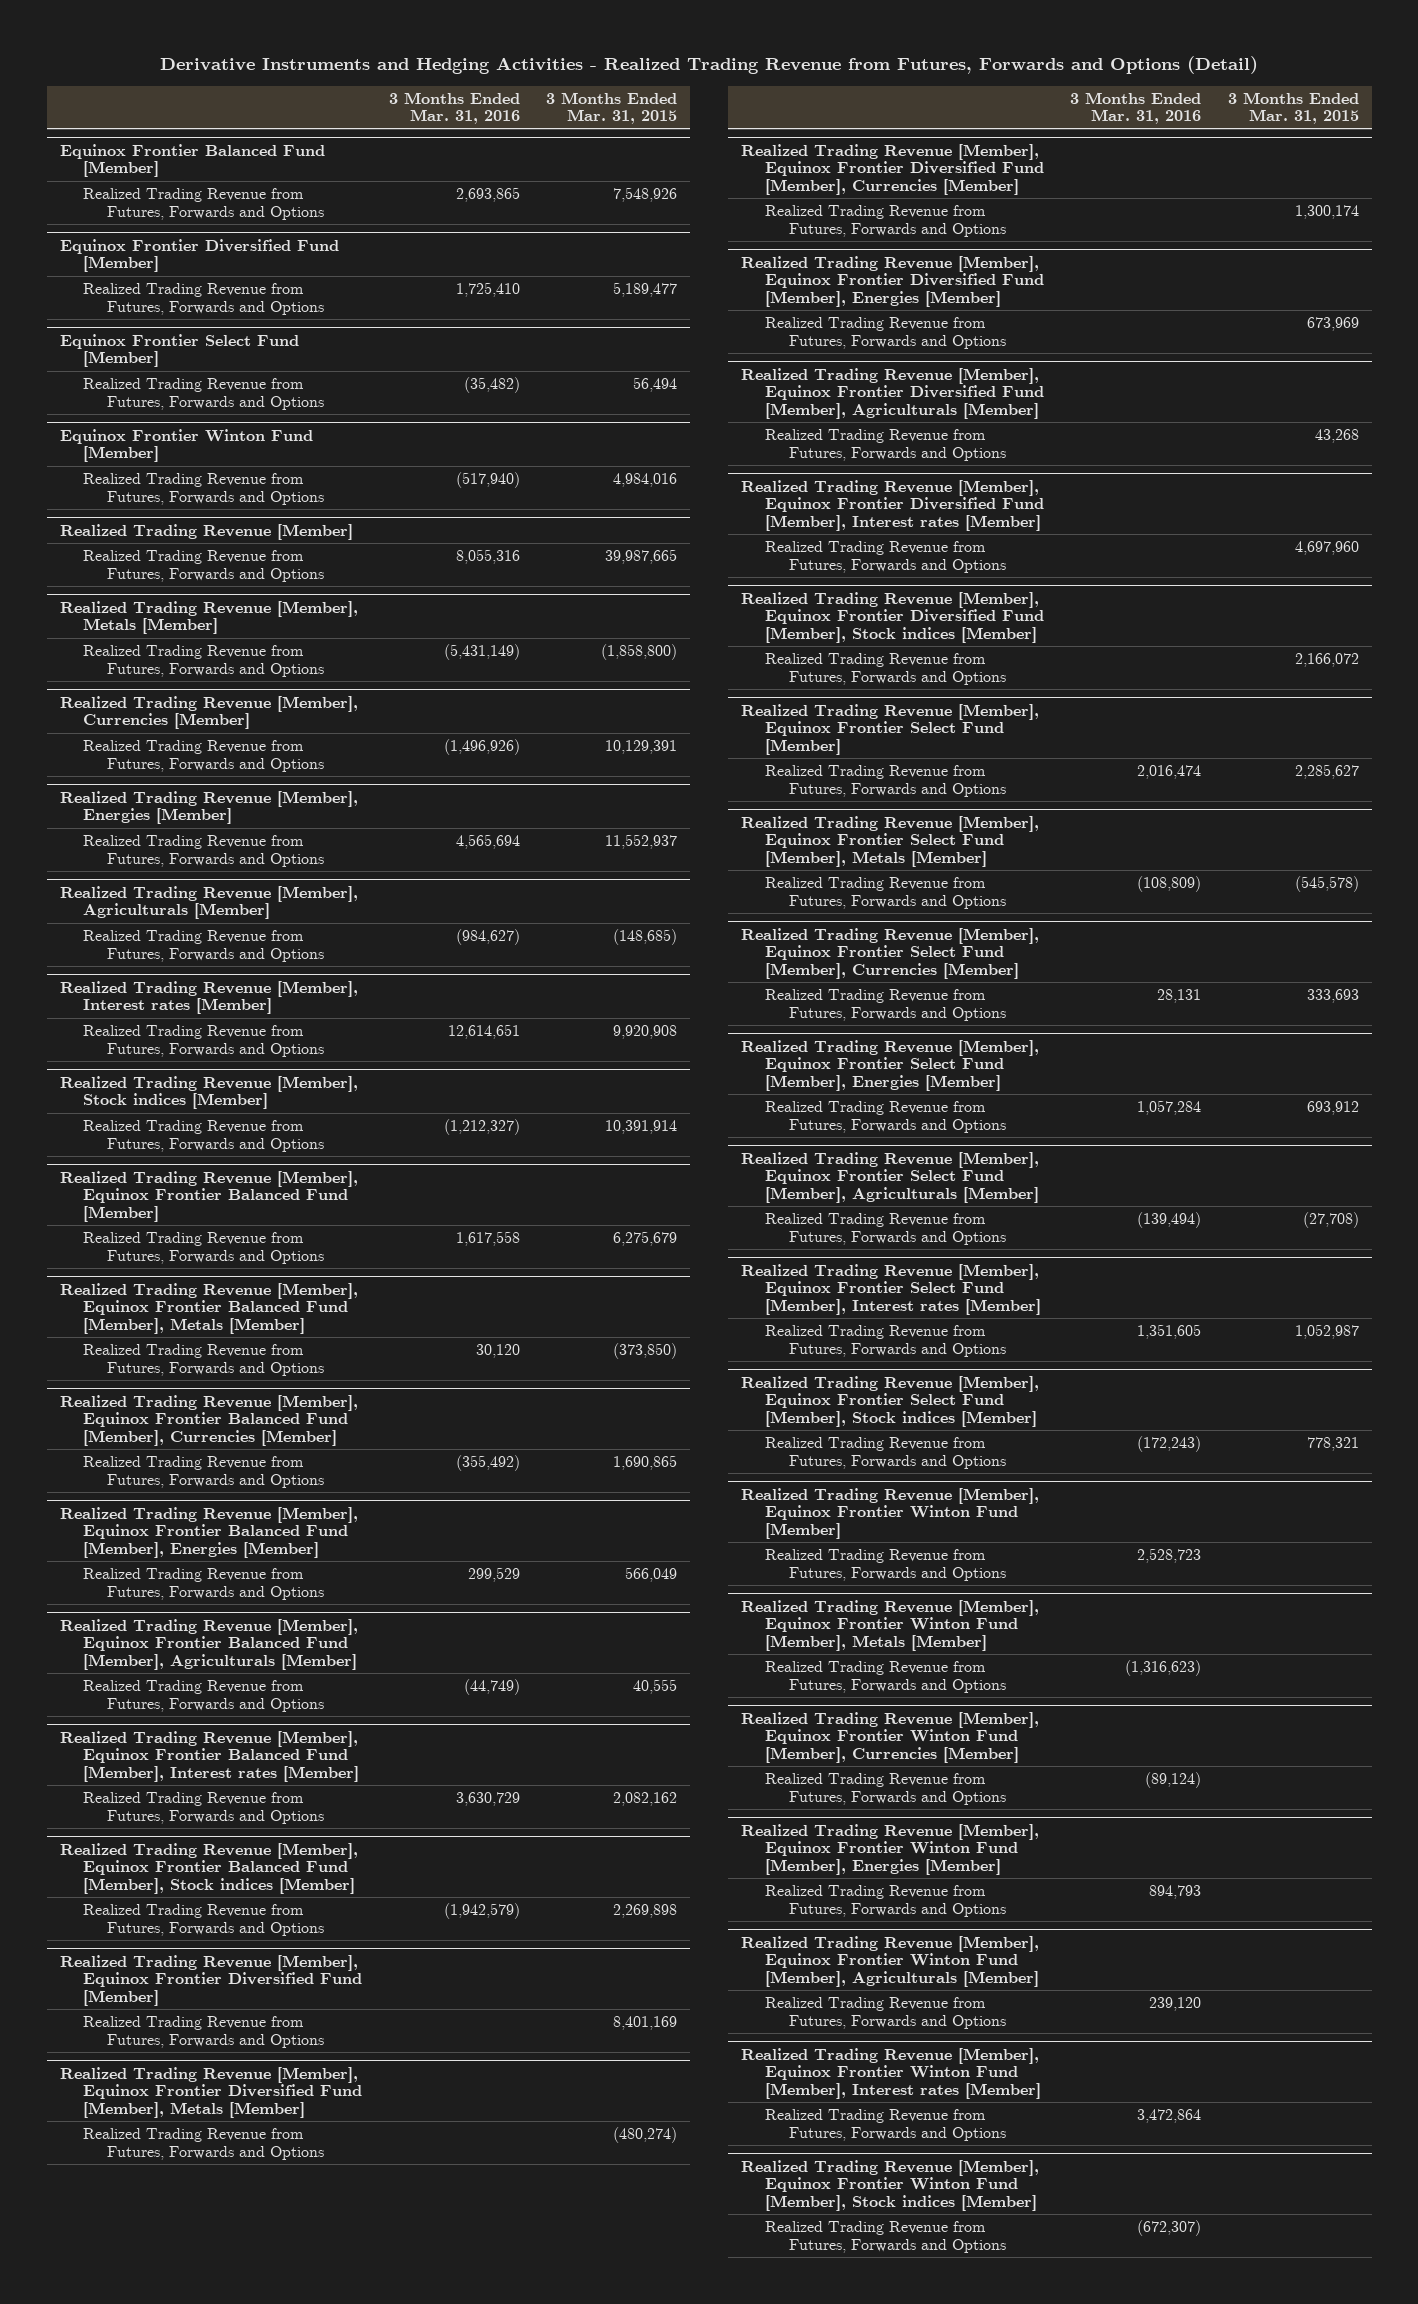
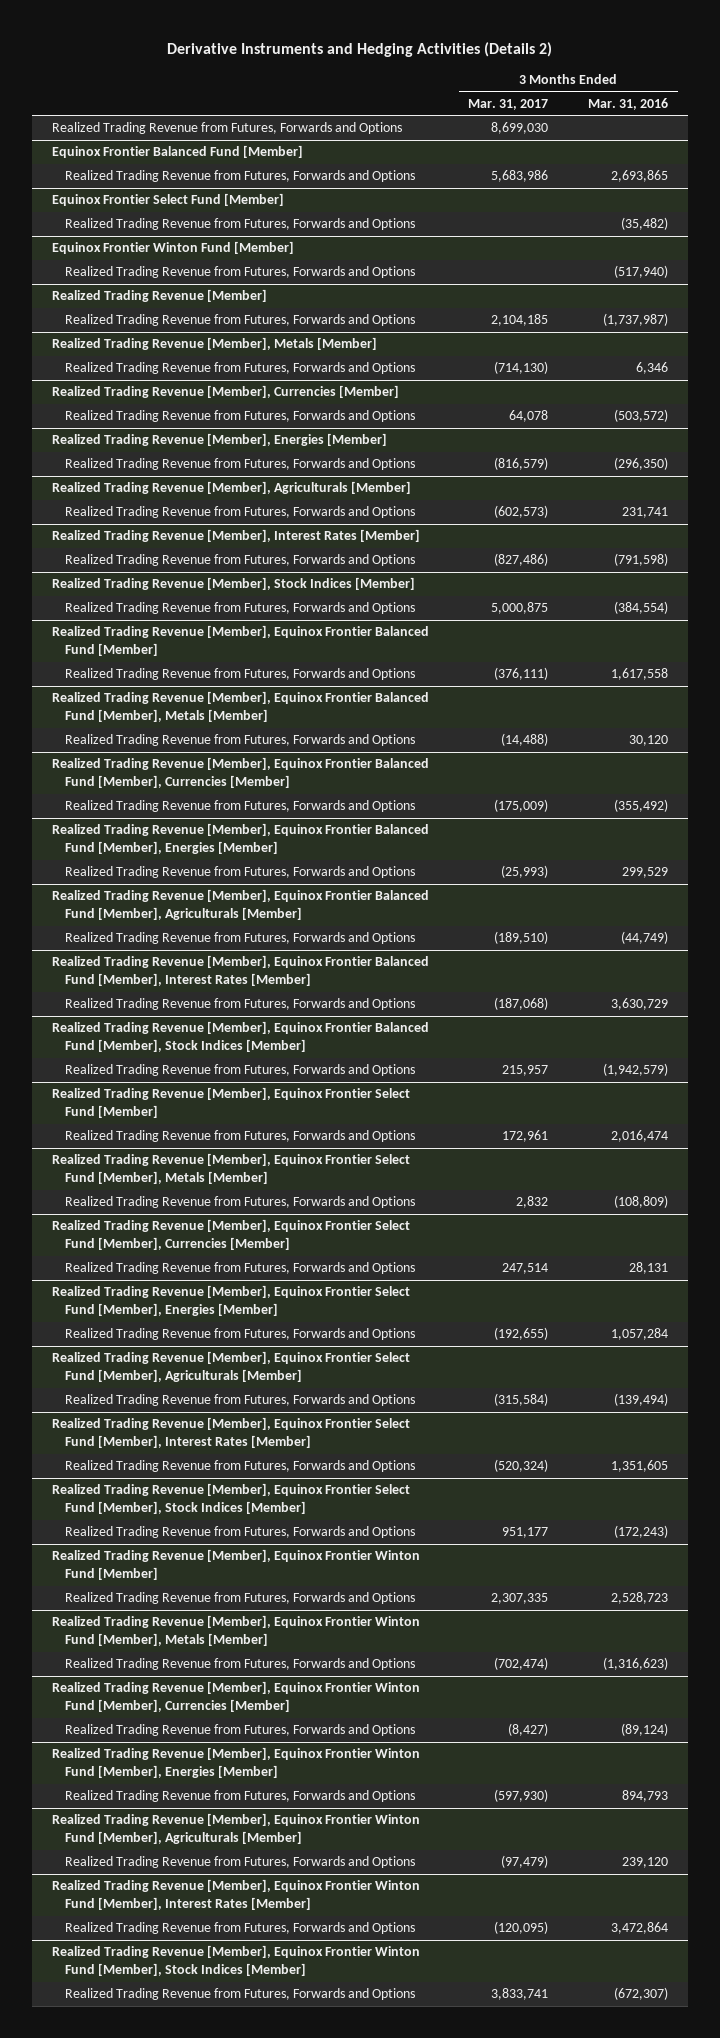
- Derivative Instruments and Hedging Activities - Realized Trading Revenue from Futures, Forwards and Options (Detail)
+ Derivative Instruments and Hedging Activities (Details 2)
- | 3 Months Ended Mar. 31, 2016 | 3 Months Ended Mar. 31, 2015
+ | 3 Months Ended Mar. 31, 2017 | 3 Months Ended Mar. 31, 2016
+ Realized Trading Revenue from Futures, Forwards and Options | 8,699,030 |
- Equinox Frontier Diversified Fund [Member]
- Realized Trading Revenue from Futures, Forwards and Options | 1,725,410 | 5,189,477
@ Realized Trading Revenue [Member]
- Realized Trading Revenue from Futures, Forwards and Options | 8,055,316 | 39,987,665
+ Realized Trading Revenue from Futures, Forwards and Options | 2,104,185 | (1,737,987)
@ Realized Trading Revenue [Member], Metals [Member]
- Realized Trading Revenue from Futures, Forwards and Options | (5,431,149) | (1,858,800)
+ Realized Trading Revenue from Futures, Forwards and Options | (714,130) | 6,346
@ Realized Trading Revenue [Member], Currencies [Member]
- Realized Trading Revenue from Futures, Forwards and Options | (1,496,926) | 10,129,391
+ Realized Trading Revenue from Futures, Forwards and Options | 64,078 | (503,572)
@ Realized Trading Revenue [Member], Energies [Member]
- Realized Trading Revenue from Futures, Forwards and Options | 4,565,694 | 11,552,937
+ Realized Trading Revenue from Futures, Forwards and Options | (816,579) | (296,350)
@ Realized Trading Revenue [Member], Agriculturals [Member]
- Realized Trading Revenue from Futures, Forwards and Options | (984,627) | (148,685)
- Realized Trading Revenue [Member], Interest rates [Member]
- Realized Trading Revenue from Futures, Forwards and Options | 12,614,651 | 9,920,908
- Realized Trading Revenue [Member], Stock indices [Member]
- Realized Trading Revenue from Futures, Forwards and Options | (1,212,327) | 10,391,914
@ Realized Trading Revenue [Member], Agriculturals [Member]
+ Realized Trading Revenue from Futures, Forwards and Options | (602,573) | 231,741
+ Realized Trading Revenue [Member], Interest Rates [Member]
+ Realized Trading Revenue from Futures, Forwards and Options | (827,486) | (791,598)
+ Realized Trading Revenue [Member], Stock Indices [Member]
+ Realized Trading Revenue from Futures, Forwards and Options | 5,000,875 | (384,554)
- Realized Trading Revenue [Member], Equinox Frontier Balanced Fund [Member], Interest rates [Member]
+ Realized Trading Revenue [Member], Equinox Frontier Balanced Fund [Member], Interest Rates [Member]
- Realized Trading Revenue [Member], Equinox Frontier Balanced Fund [Member], Stock indices [Member]
+ Realized Trading Revenue [Member], Equinox Frontier Balanced Fund [Member], Stock Indices [Member]
- Realized Trading Revenue [Member], Equinox Frontier Diversified Fund [Member]
- Realized Trading Revenue from Futures, Forwards and Options | | 8,401,169
- Realized Trading Revenue [Member], Equinox Frontier Diversified Fund [Member], Metals [Member]
- Realized Trading Revenue from Futures, Forwards and Options | | (480,274)
- Realized Trading Revenue [Member], Equinox Frontier Diversified Fund [Member], Currencies [Member]
- Realized Trading Revenue from Futures, Forwards and Options | | 1,300,174
- Realized Trading Revenue [Member], Equinox Frontier Diversified Fund [Member], Energies [Member]
- Realized Trading Revenue from Futures, Forwards and Options | | 673,969
- Realized Trading Revenue [Member], Equinox Frontier Diversified Fund [Member], Agriculturals [Member]
- Realized Trading Revenue from Futures, Forwards and Options | | 43,268
- Realized Trading Revenue [Member], Equinox Frontier Diversified Fund [Member], Interest rates [Member]
- Realized Trading Revenue from Futures, Forwards and Options | | 4,697,960
- Realized Trading Revenue [Member], Equinox Frontier Diversified Fund [Member], Stock indices [Member]
- Realized Trading Revenue from Futures, Forwards and Options | | 2,166,072
- Realized Trading Revenue [Member], Equinox Frontier Select Fund [Member], Interest rates [Member]
+ Realized Trading Revenue [Member], Equinox Frontier Select Fund [Member], Interest Rates [Member]
- Realized Trading Revenue [Member], Equinox Frontier Select Fund [Member], Stock indices [Member]
+ Realized Trading Revenue [Member], Equinox Frontier Select Fund [Member], Stock Indices [Member]
- Realized Trading Revenue [Member], Equinox Frontier Winton Fund [Member], Interest rates [Member]
+ Realized Trading Revenue [Member], Equinox Frontier Winton Fund [Member], Interest Rates [Member]
- Realized Trading Revenue [Member], Equinox Frontier Winton Fund [Member], Stock indices [Member]
+ Realized Trading Revenue [Member], Equinox Frontier Winton Fund [Member], Stock Indices [Member]

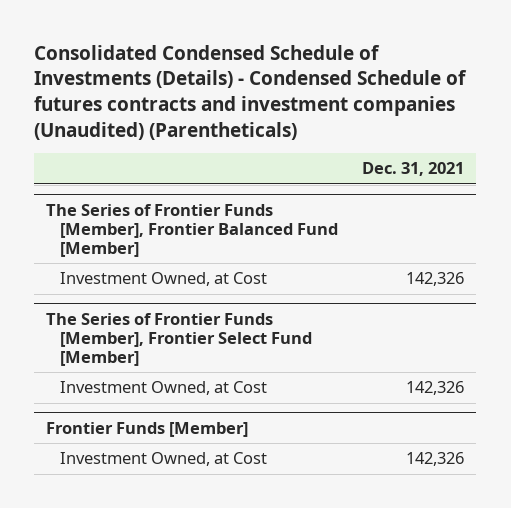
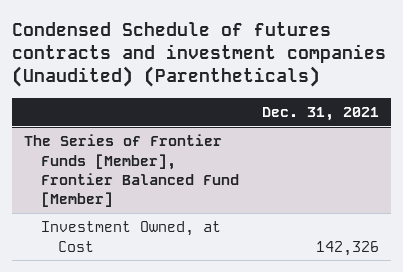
- Consolidated Condensed Schedule of Investments (Details) - Condensed Schedule of futures contracts and investment companies (Unaudited) (Parentheticals)
+ Condensed Schedule of futures contracts and investment companies (Unaudited) (Parentheticals)
- The Series of Frontier Funds [Member], Frontier Select Fund [Member]
- Investment Owned, at Cost | 142,326
- Frontier Funds [Member]
- Investment Owned, at Cost | 142,326

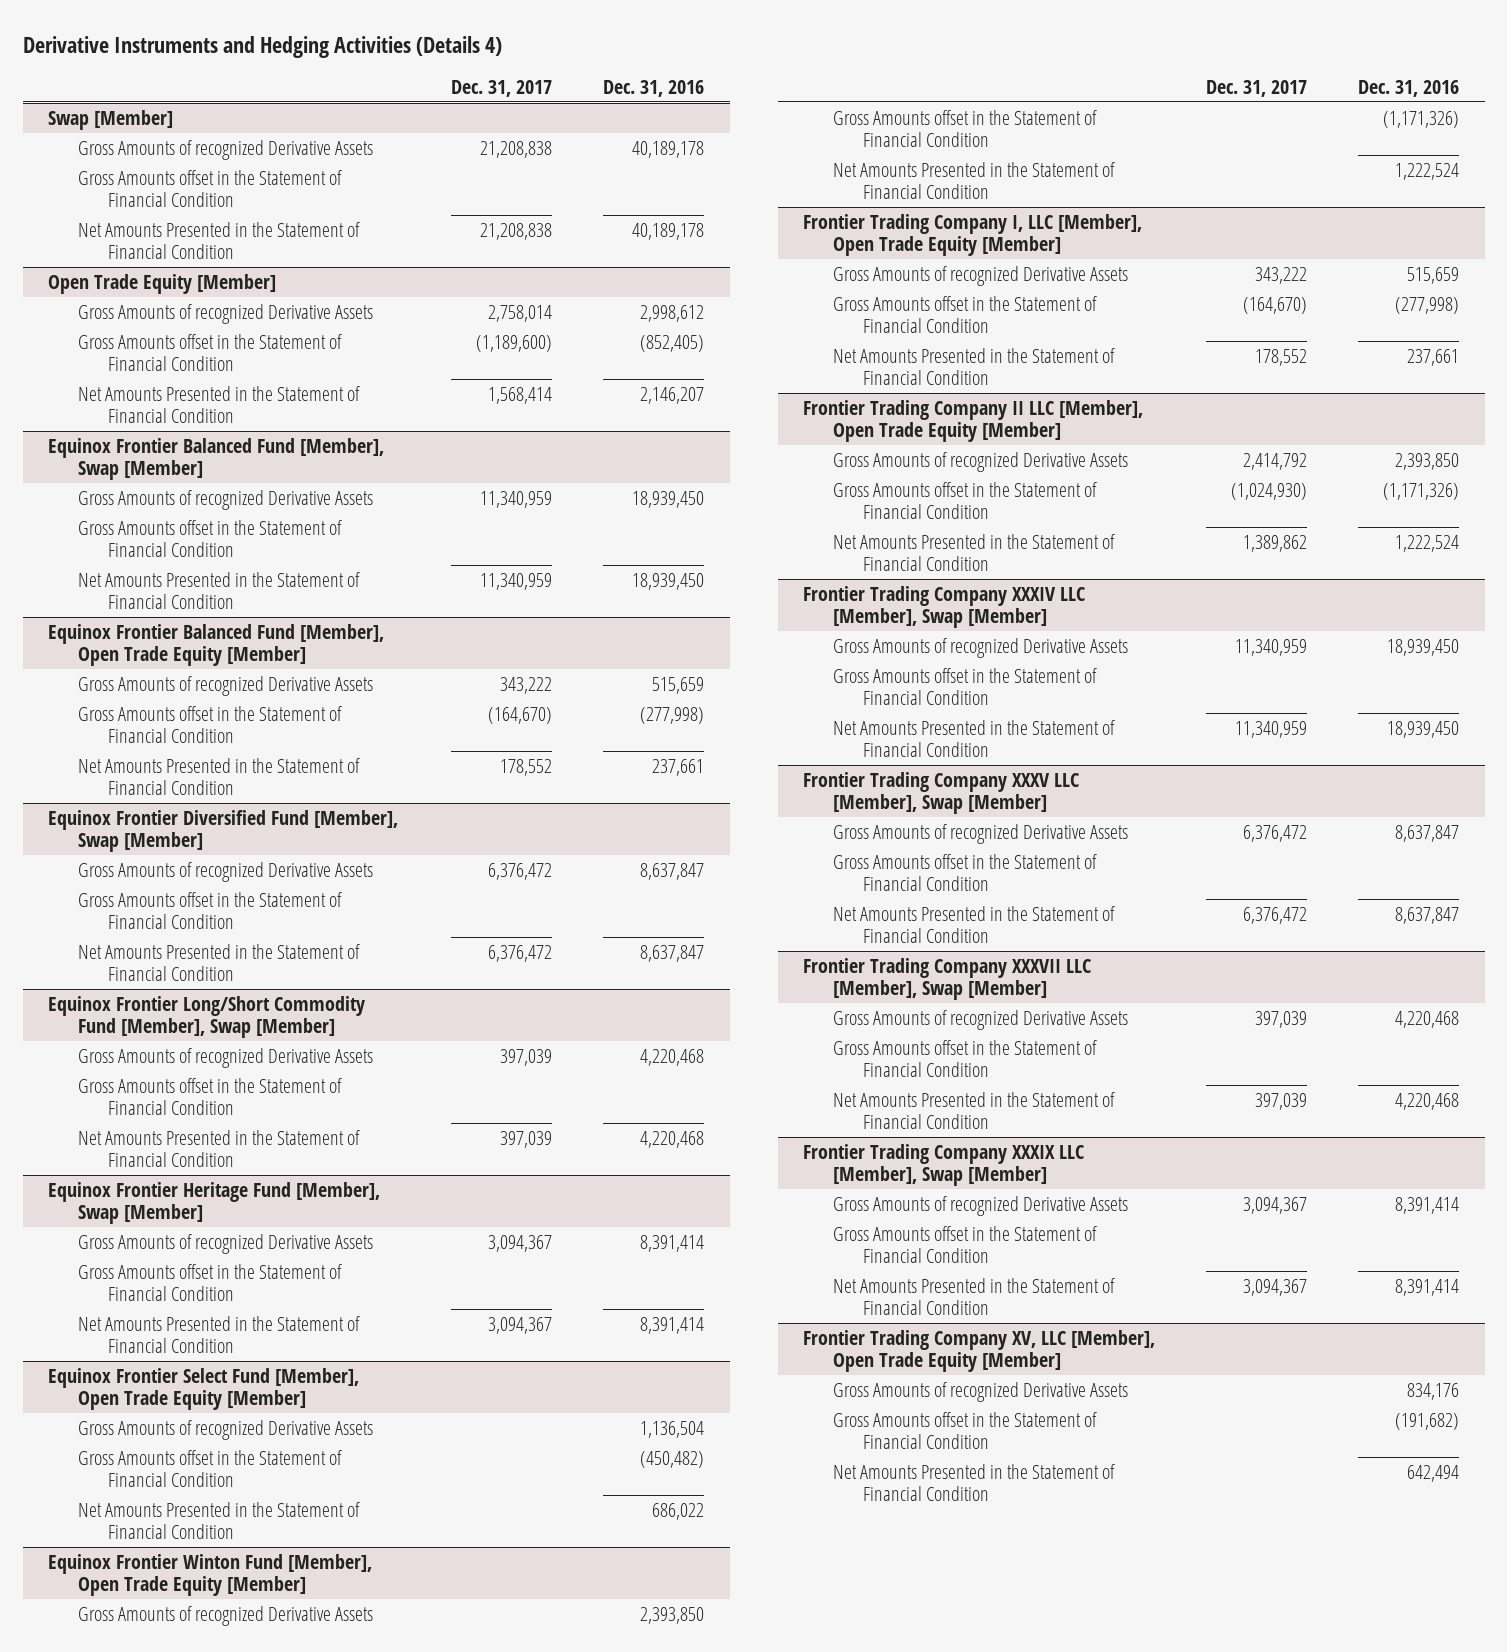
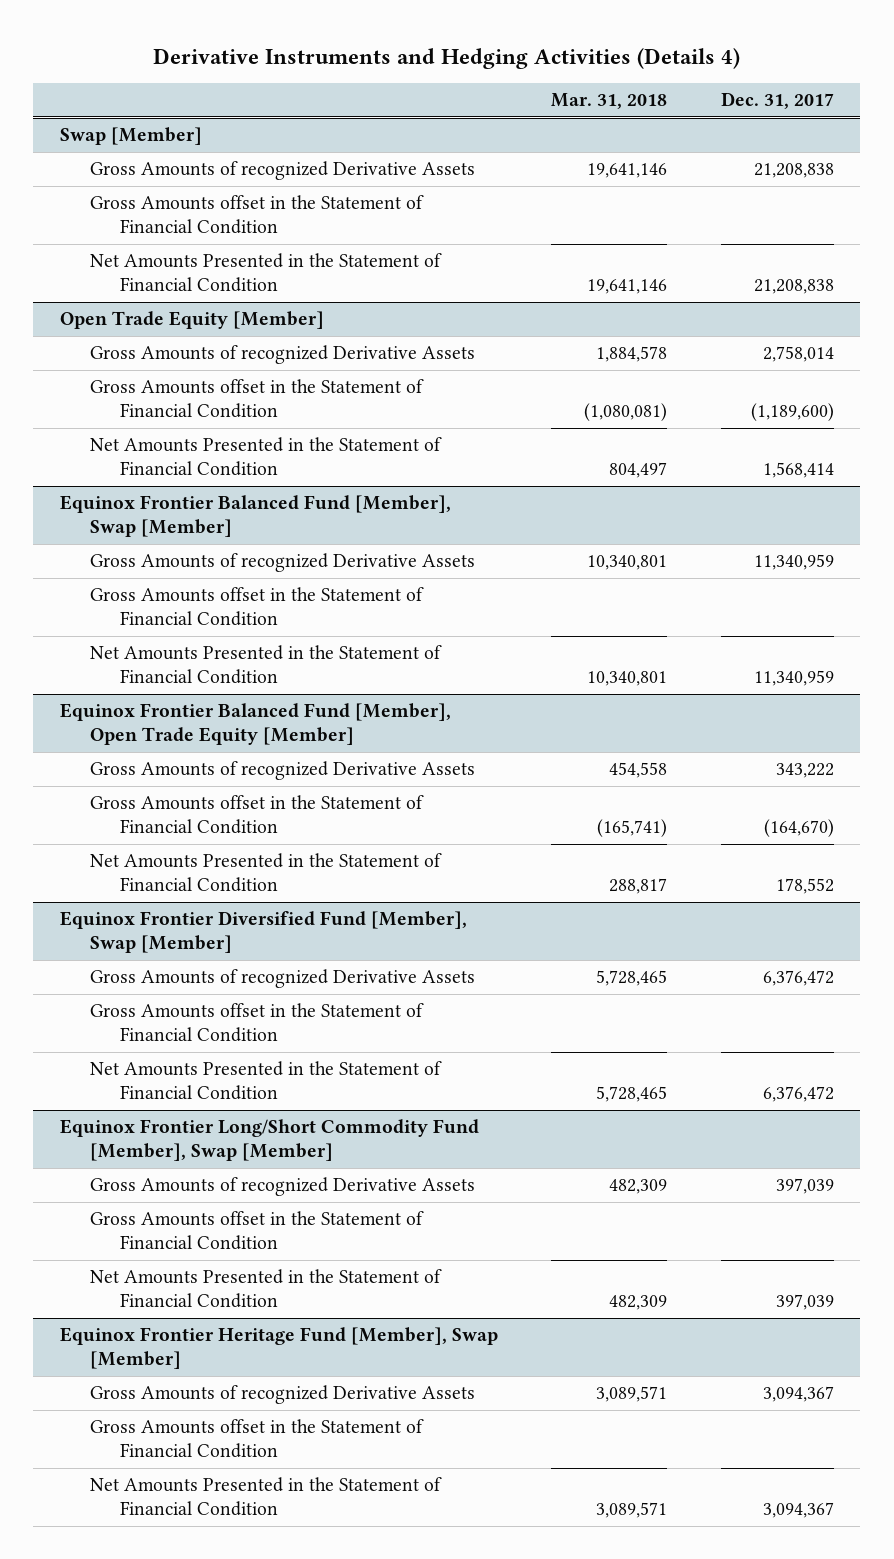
- | Dec. 31, 2017 | Dec. 31, 2016
+ | Mar. 31, 2018 | Dec. 31, 2017
- Equinox Frontier Select Fund [Member], Open Trade Equity [Member]
- Gross Amounts of recognized Derivative Assets | | 1,136,504
- Gross Amounts offset in the Statement of Financial Condition | | (450,482)
- Net Amounts Presented in the Statement of Financial Condition | | 686,022
- Equinox Frontier Winton Fund [Member], Open Trade Equity [Member]
- Gross Amounts of recognized Derivative Assets | | 2,393,850
- Gross Amounts offset in the Statement of Financial Condition | | (1,171,326)
- Net Amounts Presented in the Statement of Financial Condition | | 1,222,524
- Frontier Trading Company I, LLC [Member], Open Trade Equity [Member]
- Gross Amounts of recognized Derivative Assets | 343,222 | 515,659
- Gross Amounts offset in the Statement of Financial Condition | (164,670) | (277,998)
- Net Amounts Presented in the Statement of Financial Condition | 178,552 | 237,661
- Frontier Trading Company II LLC [Member], Open Trade Equity [Member]
- Gross Amounts of recognized Derivative Assets | 2,414,792 | 2,393,850
- Gross Amounts offset in the Statement of Financial Condition | (1,024,930) | (1,171,326)
- Net Amounts Presented in the Statement of Financial Condition | 1,389,862 | 1,222,524
- Frontier Trading Company XXXIV LLC [Member], Swap [Member]
- Gross Amounts of recognized Derivative Assets | 11,340,959 | 18,939,450
- Gross Amounts offset in the Statement of Financial Condition
- Net Amounts Presented in the Statement of Financial Condition | 11,340,959 | 18,939,450
- Frontier Trading Company XXXV LLC [Member], Swap [Member]
- Gross Amounts of recognized Derivative Assets | 6,376,472 | 8,637,847
- Gross Amounts offset in the Statement of Financial Condition
- Net Amounts Presented in the Statement of Financial Condition | 6,376,472 | 8,637,847
- Frontier Trading Company XXXVII LLC [Member], Swap [Member]
- Gross Amounts of recognized Derivative Assets | 397,039 | 4,220,468
- Gross Amounts offset in the Statement of Financial Condition
- Net Amounts Presented in the Statement of Financial Condition | 397,039 | 4,220,468
- Frontier Trading Company XXXIX LLC [Member], Swap [Member]
- Gross Amounts of recognized Derivative Assets | 3,094,367 | 8,391,414
- Gross Amounts offset in the Statement of Financial Condition
- Net Amounts Presented in the Statement of Financial Condition | 3,094,367 | 8,391,414
- Frontier Trading Company XV, LLC [Member], Open Trade Equity [Member]
- Gross Amounts of recognized Derivative Assets | | 834,176
- Gross Amounts offset in the Statement of Financial Condition | | (191,682)
- Net Amounts Presented in the Statement of Financial Condition | | 642,494

